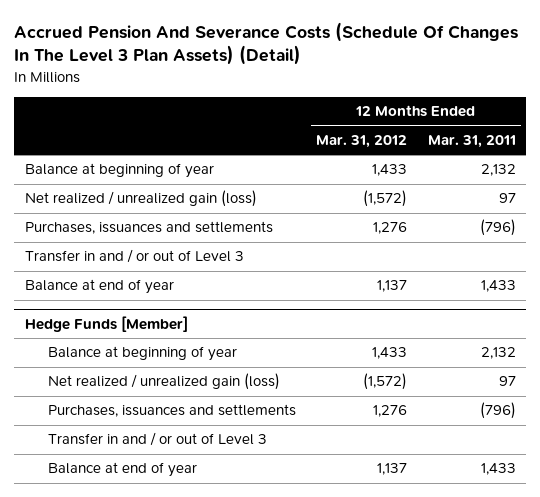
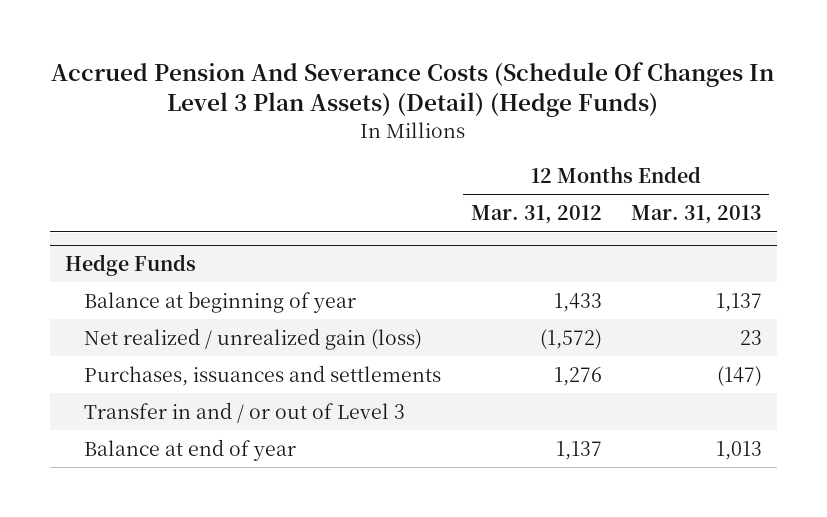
- Accrued Pension And Severance Costs (Schedule Of Changes In The Level 3 Plan Assets) (Detail)
+ Accrued Pension And Severance Costs (Schedule Of Changes In Level 3 Plan Assets) (Detail) (Hedge Funds)
- | 12 Months Ended Mar. 31, 2012 | 12 Months Ended Mar. 31, 2011
+ | 12 Months Ended Mar. 31, 2012 | 12 Months Ended Mar. 31, 2013
- Balance at beginning of year | 1,433 | 2,132
- Net realized / unrealized gain (loss) | (1,572) | 97
- Purchases, issuances and settlements | 1,276 | (796)
- Transfer in and / or out of Level 3
- Balance at end of year | 1,137 | 1,433
- Hedge Funds [Member]
+ Hedge Funds

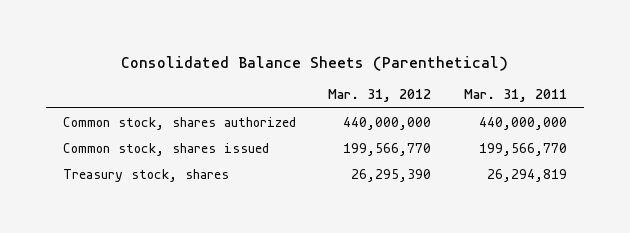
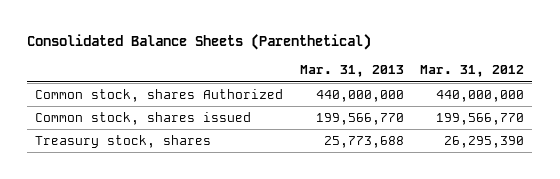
- | Mar. 31, 2012 | Mar. 31, 2011
+ | Mar. 31, 2013 | Mar. 31, 2012
- Common stock, shares authorized | 440,000,000 | 440,000,000
+ Common stock, shares Authorized | 440,000,000 | 440,000,000

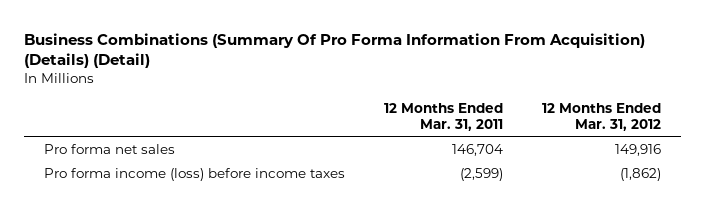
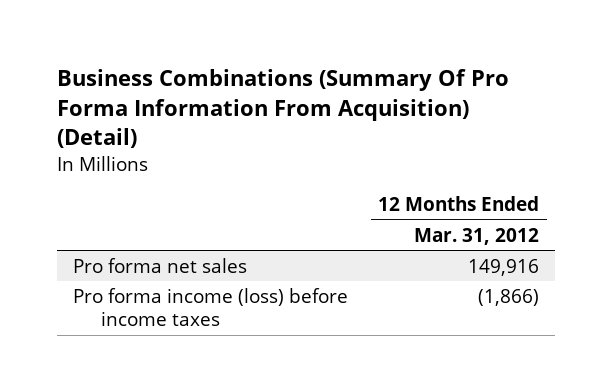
- Business Combinations (Summary Of Pro Forma Information From Acquisition) (Details) (Detail)
+ Business Combinations (Summary Of Pro Forma Information From Acquisition) (Detail)
- | 12 Months Ended Mar. 31, 2011 | 12 Months Ended Mar. 31, 2012
+ | 12 Months Ended Mar. 31, 2012
- Pro forma income (loss) before income taxes | (2,599) | (1,862)
+ Pro forma income (loss) before income taxes | (1,866)

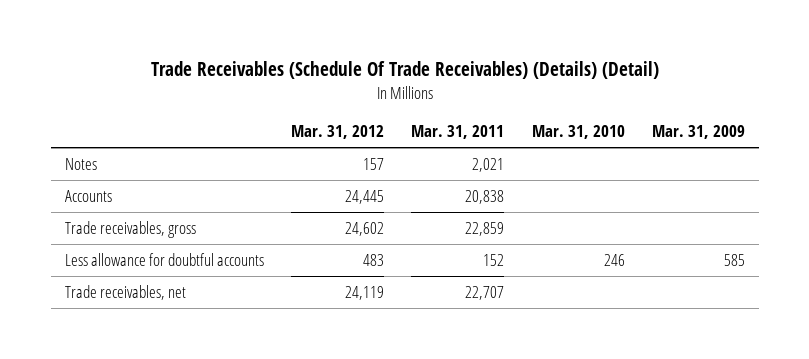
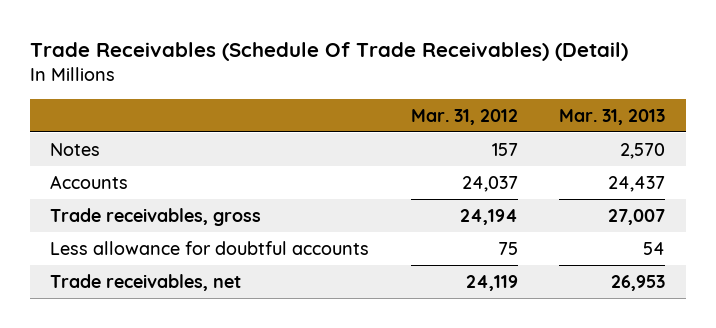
- Trade Receivables (Schedule Of Trade Receivables) (Details) (Detail)
+ Trade Receivables (Schedule Of Trade Receivables) (Detail)
- | Mar. 31, 2012 | Mar. 31, 2011 | Mar. 31, 2010 | Mar. 31, 2009
+ | Mar. 31, 2012 | Mar. 31, 2013
- Accounts | 24,445 | 20,838 | |
- Trade receivables, gross | 24,602 | 22,859 | |
- Less allowance for doubtful accounts | 483 | 152 | 246 | 585
+ Accounts | 24,037 | 24,437
+ Trade receivables, gross | 24,194 | 27,007
+ Less allowance for doubtful accounts | 75 | 54

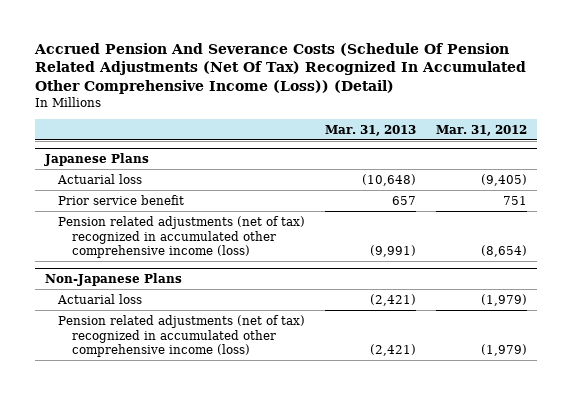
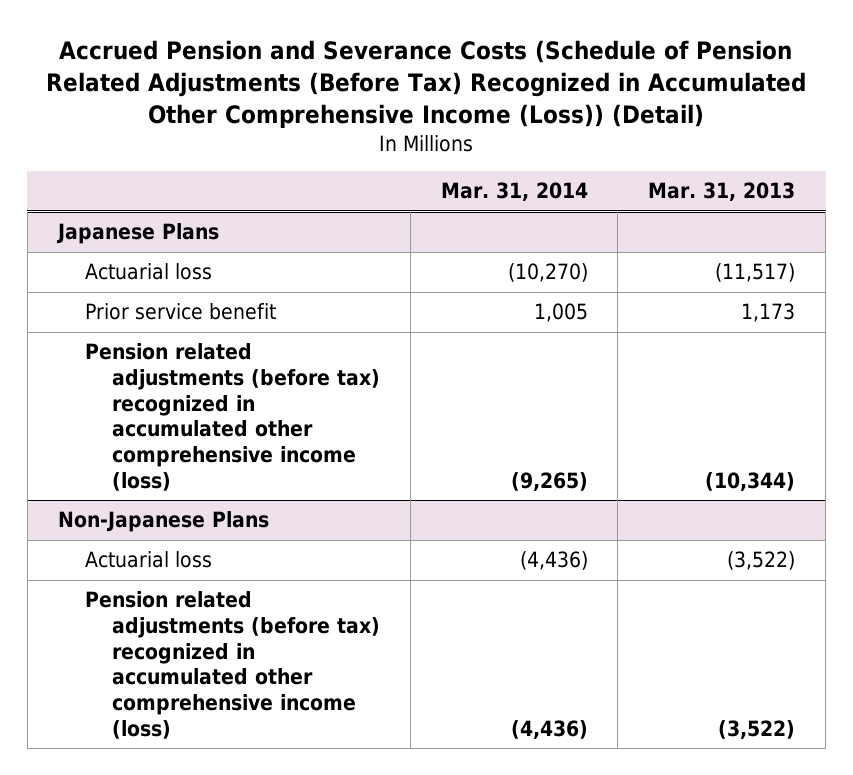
- Accrued Pension And Severance Costs (Schedule Of Pension Related Adjustments (Net Of Tax) Recognized In Accumulated Other Comprehensive Income (Loss)) (Detail)
+ Accrued Pension and Severance Costs (Schedule of Pension Related Adjustments (Before Tax) Recognized in Accumulated Other Comprehensive Income (Loss)) (Detail)
- | Mar. 31, 2013 | Mar. 31, 2012
+ | Mar. 31, 2014 | Mar. 31, 2013
@ Japanese Plans
- Actuarial loss | (10,648) | (9,405)
- Prior service benefit | 657 | 751
- Pension related adjustments (net of tax) recognized in accumulated other comprehensive income (loss) | (9,991) | (8,654)
+ Actuarial loss | (10,270) | (11,517)
+ Prior service benefit | 1,005 | 1,173
+ Pension related adjustments (before tax) recognized in accumulated other comprehensive income (loss) | (9,265) | (10,344)
@ Non-Japanese Plans
- Actuarial loss | (2,421) | (1,979)
- Pension related adjustments (net of tax) recognized in accumulated other comprehensive income (loss) | (2,421) | (1,979)
+ Actuarial loss | (4,436) | (3,522)
+ Pension related adjustments (before tax) recognized in accumulated other comprehensive income (loss) | (4,436) | (3,522)

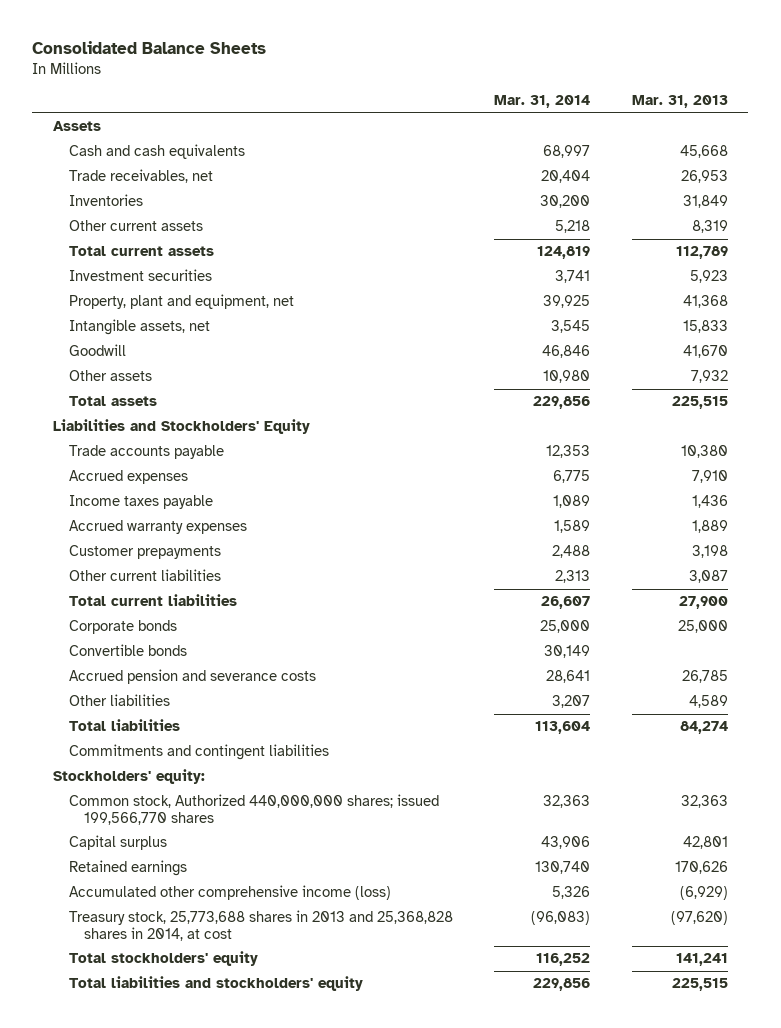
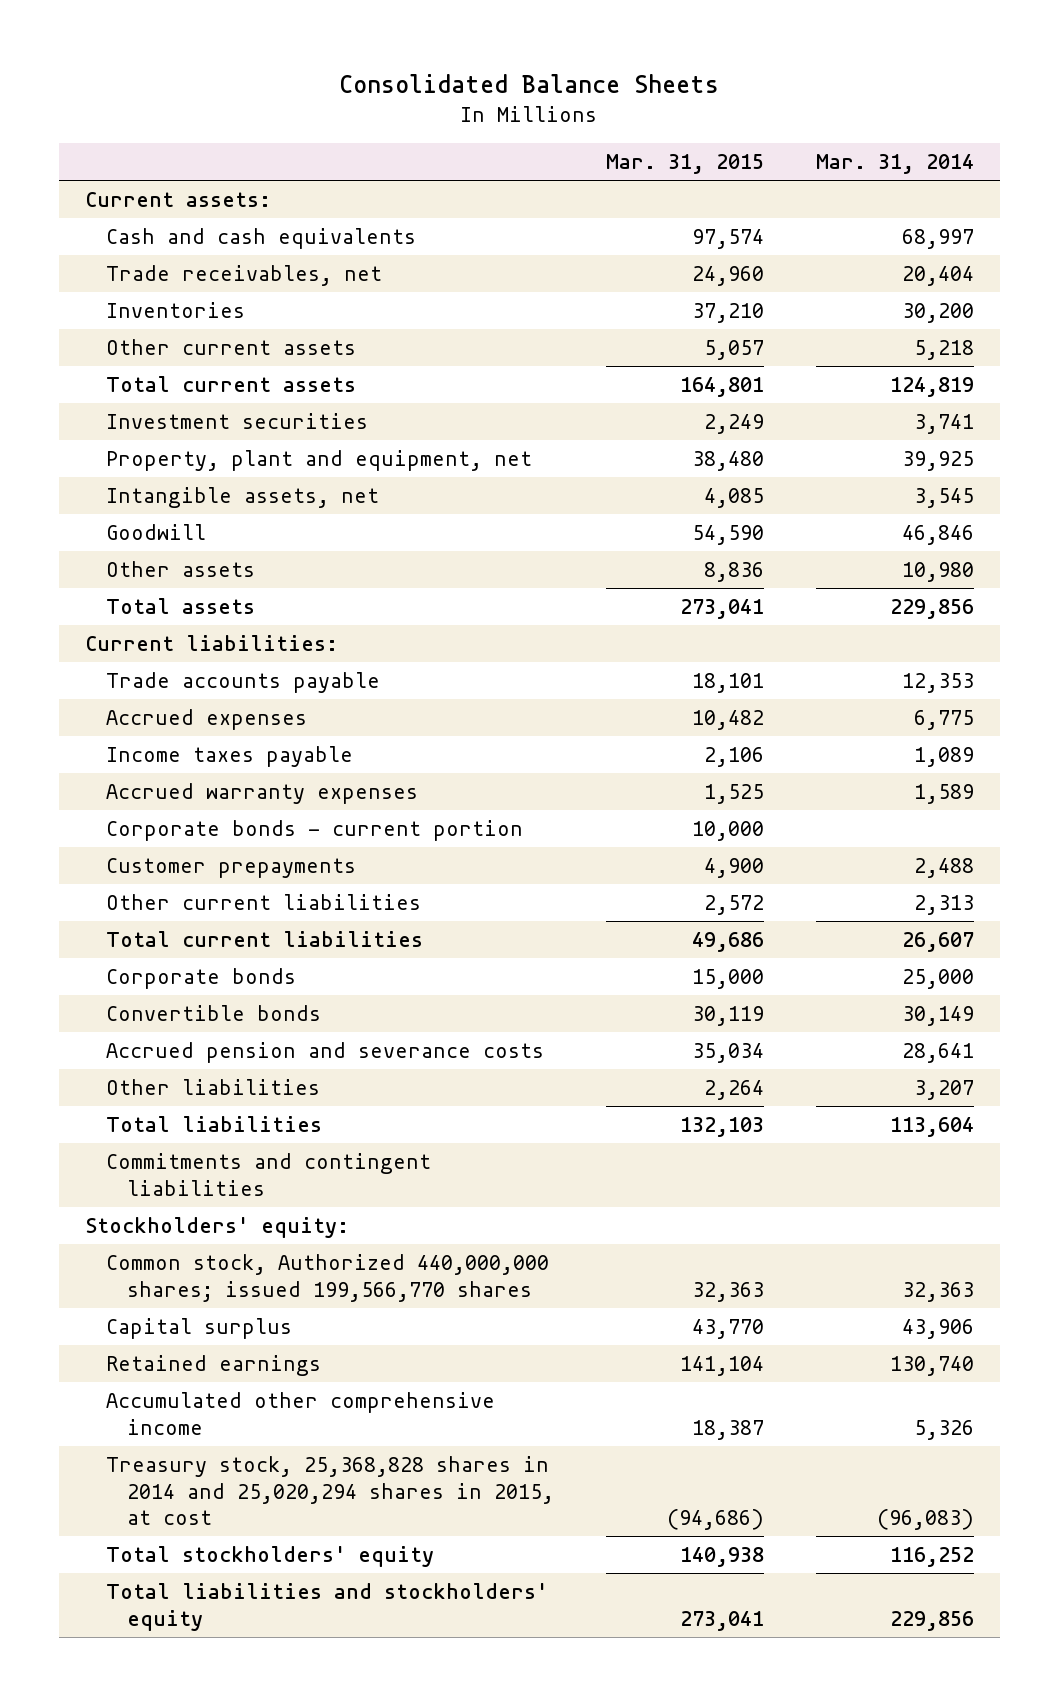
- | Mar. 31, 2014 | Mar. 31, 2013
+ | Mar. 31, 2015 | Mar. 31, 2014
- Assets
+ Current assets:
- Liabilities and Stockholders' Equity
+ Current liabilities:
+ Corporate bonds - current portion | 10,000 |
- Accumulated other comprehensive income (loss) | 5,326 | (6,929)
- Treasury stock, 25,773,688 shares in 2013 and 25,368,828 shares in 2014, at cost | (96,083) | (97,620)
+ Accumulated other comprehensive income | 18,387 | 5,326
+ Treasury stock, 25,368,828 shares in 2014 and 25,020,294 shares in 2015, at cost | (94,686) | (96,083)

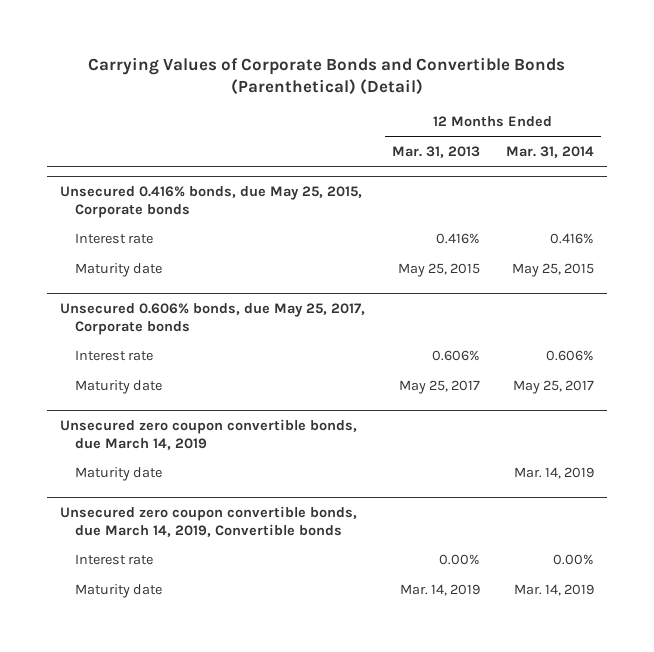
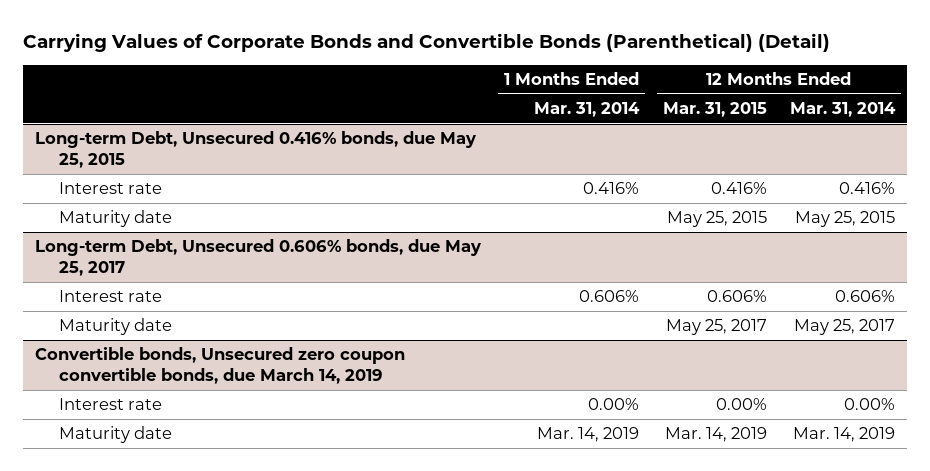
- | 12 Months Ended Mar. 31, 2013 | 12 Months Ended Mar. 31, 2014
+ | 1 Months Ended Mar. 31, 2014 | 12 Months Ended Mar. 31, 2015 | 12 Months Ended Mar. 31, 2014
- Unsecured 0.416% bonds, due May 25, 2015, Corporate bonds
+ Long-term Debt, Unsecured 0.416% bonds, due May 25, 2015
- Unsecured 0.606% bonds, due May 25, 2017, Corporate bonds
+ Long-term Debt, Unsecured 0.606% bonds, due May 25, 2017
- Unsecured zero coupon convertible bonds, due March 14, 2019
- Maturity date | | Mar. 14, 2019
- Unsecured zero coupon convertible bonds, due March 14, 2019, Convertible bonds
+ Convertible bonds, Unsecured zero coupon convertible bonds, due March 14, 2019

